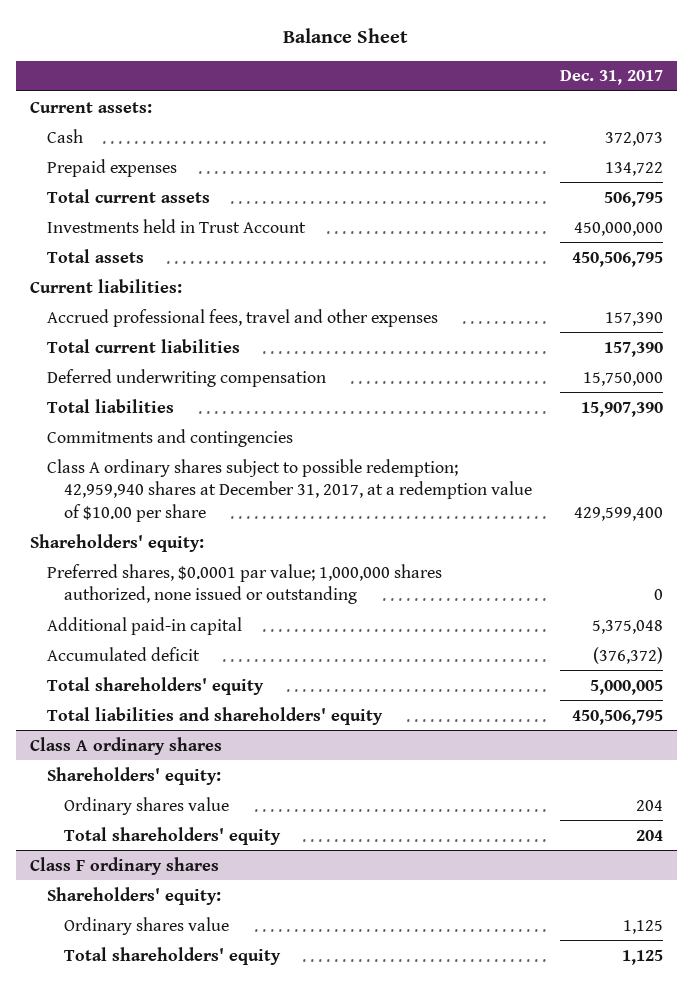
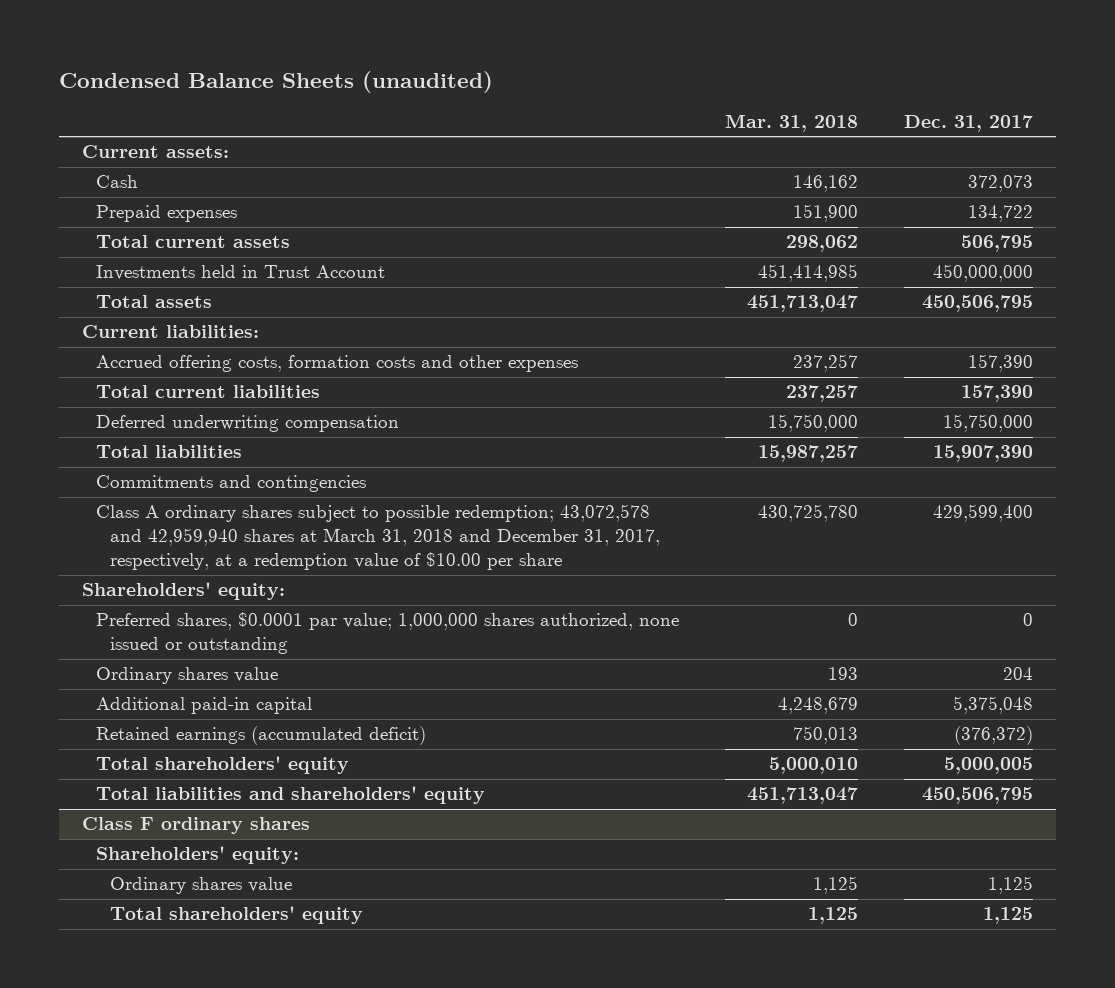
- Balance Sheet
+ Condensed Balance Sheets (unaudited)
- | Dec. 31, 2017
+ | Mar. 31, 2018 | Dec. 31, 2017
- Accrued professional fees, travel and other expenses | 157,390
+ Accrued offering costs, formation costs and other expenses | 237,257 | 157,390
- Class A ordinary shares subject to possible redemption; 42,959,940 shares at December 31, 2017, at a redemption value of $10.00 per share | 429,599,400
+ Class A ordinary shares subject to possible redemption; 43,072,578 and 42,959,940 shares at March 31, 2018 and December 31, 2017, respectively, at a redemption value of $10.00 per share | 430,725,780 | 429,599,400
+ Ordinary shares value | 193 | 204
- Accumulated deficit | (376,372)
+ Retained earnings (accumulated deficit) | 750,013 | (376,372)
- Class A ordinary shares
- Shareholders' equity:
- Ordinary shares value | 204
- Total shareholders' equity | 204

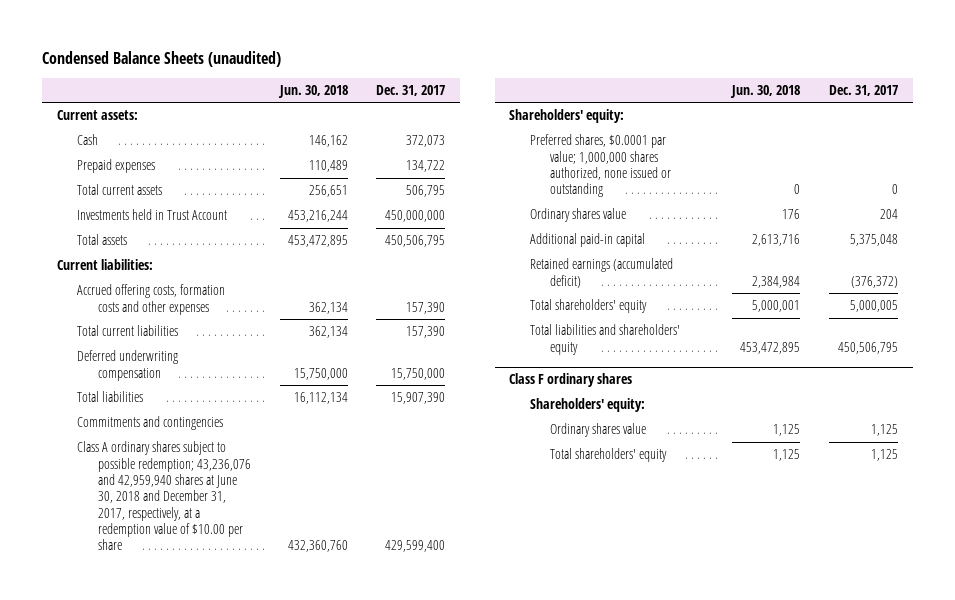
- | Mar. 31, 2018 | Dec. 31, 2017
+ | Jun. 30, 2018 | Dec. 31, 2017
- Class A ordinary shares subject to possible redemption; 43,072,578 and 42,959,940 shares at March 31, 2018 and December 31, 2017, respectively, at a redemption value of $10.00 per share | 430,725,780 | 429,599,400
+ Class A ordinary shares subject to possible redemption; 43,236,076 and 42,959,940 shares at June 30, 2018 and December 31, 2017, respectively, at a redemption value of $10.00 per share | 432,360,760 | 429,599,400

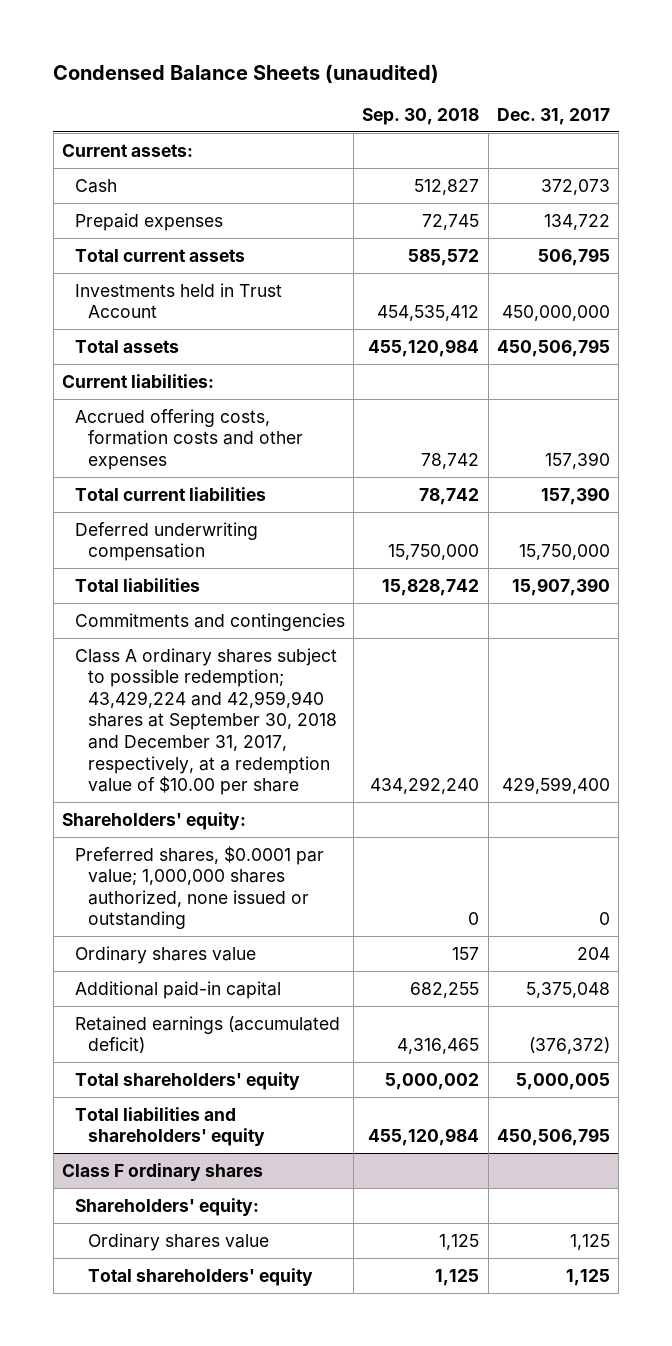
- | Jun. 30, 2018 | Dec. 31, 2017
+ | Sep. 30, 2018 | Dec. 31, 2017
- Class A ordinary shares subject to possible redemption; 43,236,076 and 42,959,940 shares at June 30, 2018 and December 31, 2017, respectively, at a redemption value of $10.00 per share | 432,360,760 | 429,599,400
+ Class A ordinary shares subject to possible redemption; 43,429,224 and 42,959,940 shares at September 30, 2018 and December 31, 2017, respectively, at a redemption value of $10.00 per share | 434,292,240 | 429,599,400

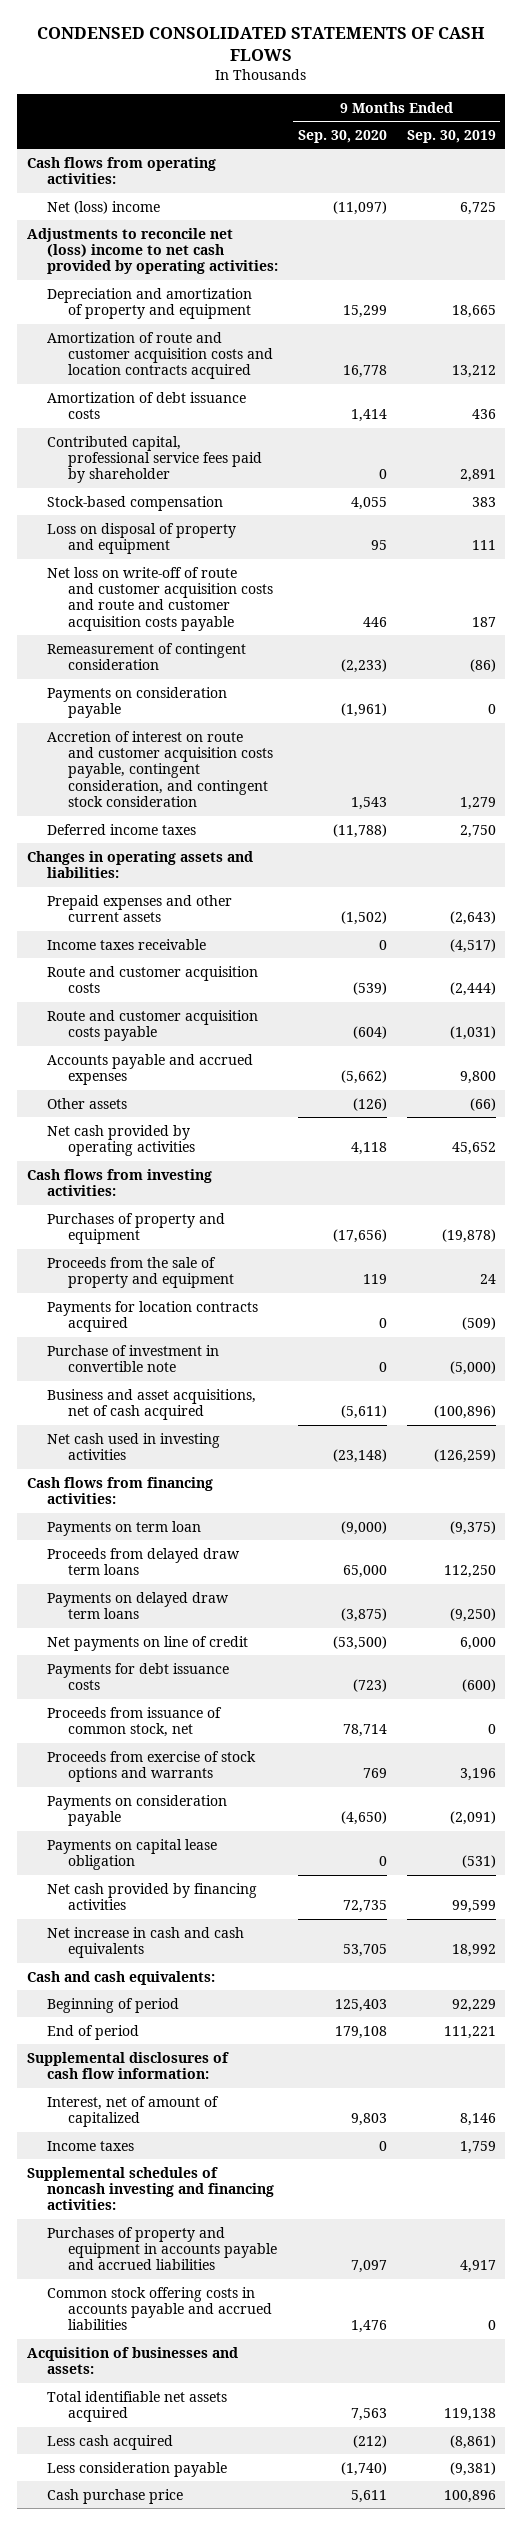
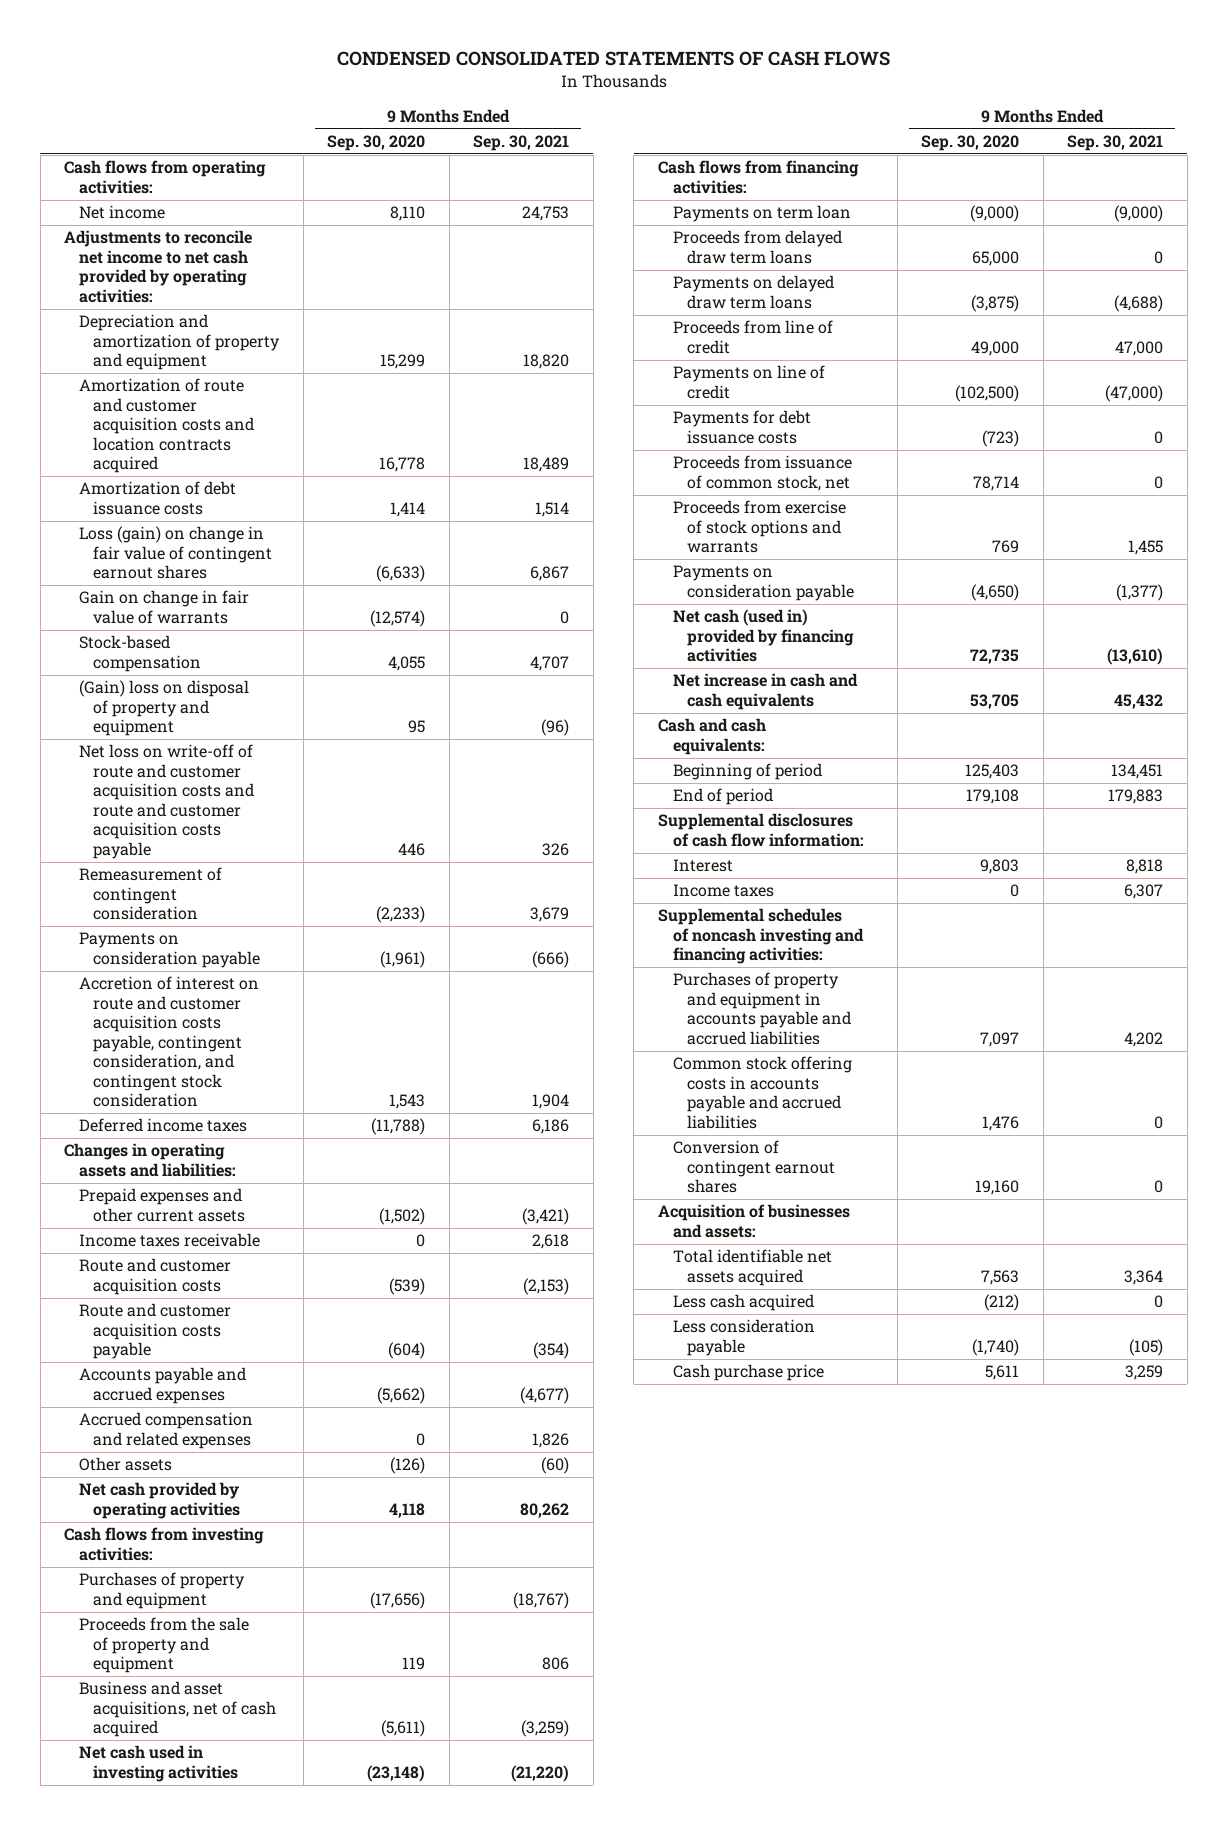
- | 9 Months Ended Sep. 30, 2020 | 9 Months Ended Sep. 30, 2019
+ | 9 Months Ended Sep. 30, 2020 | 9 Months Ended Sep. 30, 2021
- Net (loss) income | (11,097) | 6,725
- Adjustments to reconcile net (loss) income to net cash provided by operating activities:
+ Net income | 8,110 | 24,753
+ Adjustments to reconcile net income to net cash provided by operating activities:
- Contributed capital, professional service fees paid by shareholder | 0 | 2,891
+ Loss (gain) on change in fair value of contingent earnout shares | (6,633) | 6,867
+ Gain on change in fair value of warrants | (12,574) | 0
- Loss on disposal of property and equipment | 95 | 111
+ (Gain) loss on disposal of property and equipment | 95 | (96)
+ Accrued compensation and related expenses | 0 | 1,826
- Payments for location contracts acquired | 0 | (509)
- Purchase of investment in convertible note | 0 | (5,000)
- Net payments on line of credit | (53,500) | 6,000
+ Proceeds from line of credit | 49,000 | 47,000
+ Payments on line of credit | (102,500) | (47,000)
- Payments on capital lease obligation | 0 | (531)
- Net cash provided by financing activities | 72,735 | 99,599
+ Net cash (used in) provided by financing activities | 72,735 | (13,610)
- Interest, net of amount of capitalized | 9,803 | 8,146
+ Interest | 9,803 | 8,818
+ Conversion of contingent earnout shares | 19,160 | 0

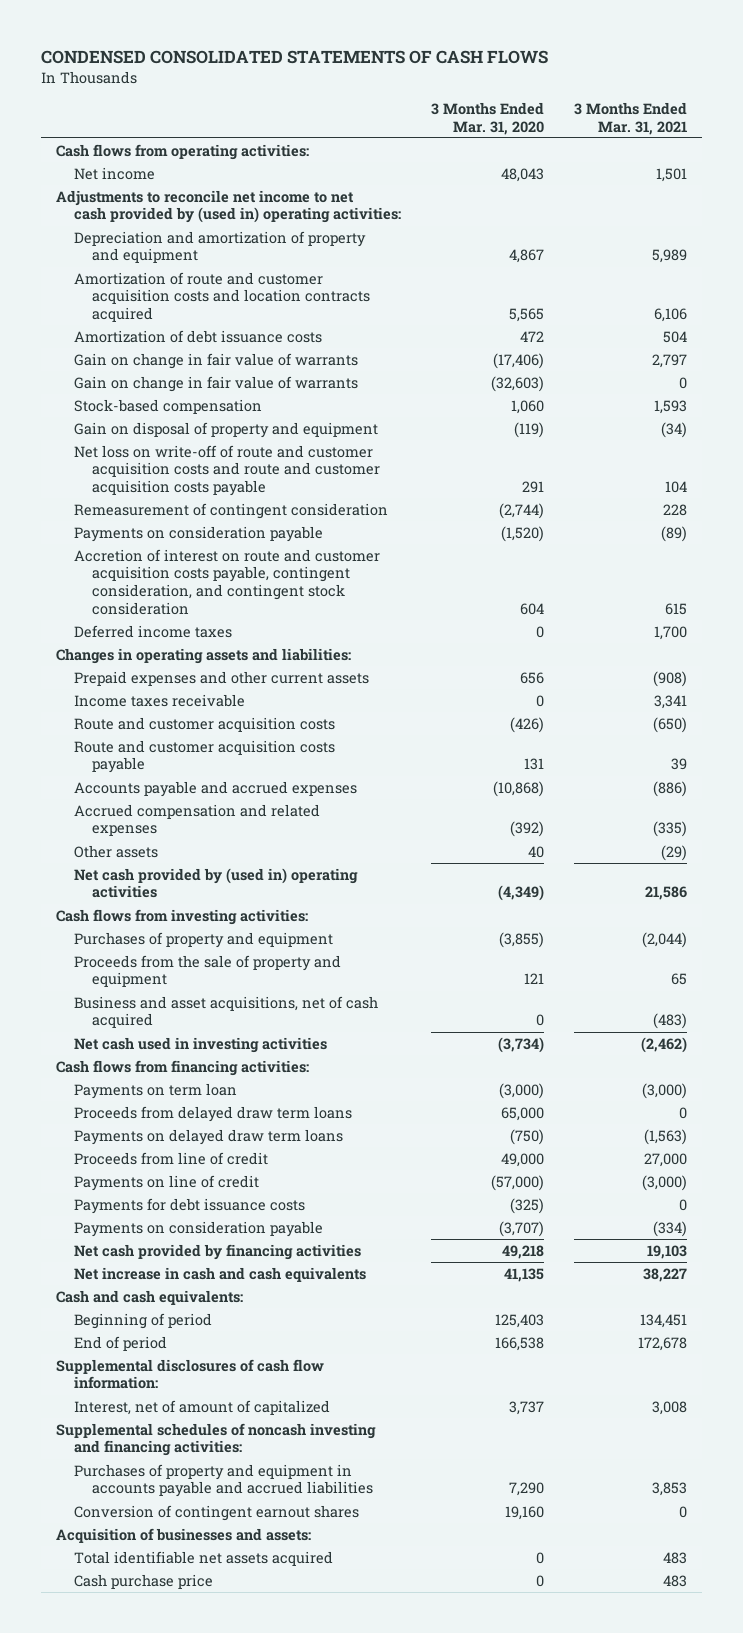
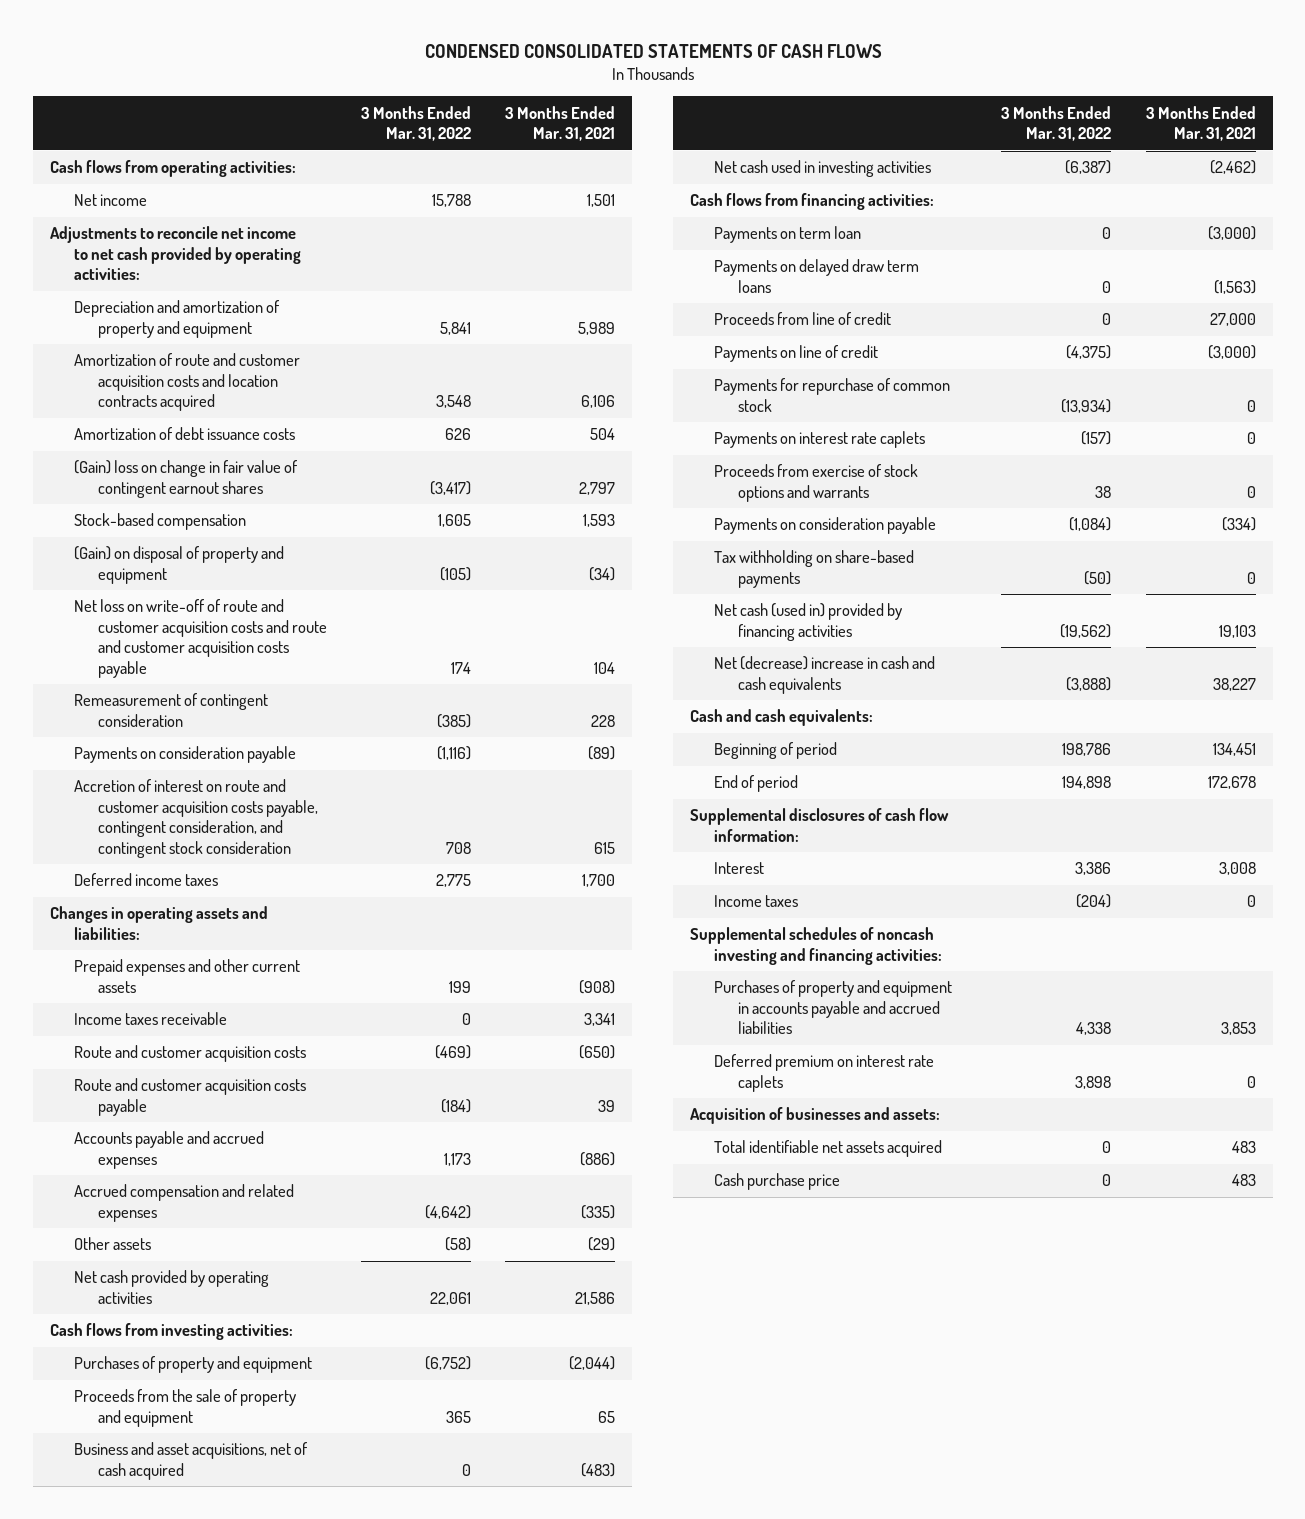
- | 3 Months Ended Mar. 31, 2020 | 3 Months Ended Mar. 31, 2021
+ | 3 Months Ended Mar. 31, 2022 | 3 Months Ended Mar. 31, 2021
- Adjustments to reconcile net income to net cash provided by (used in) operating activities:
+ Adjustments to reconcile net income to net cash provided by operating activities:
- Gain on change in fair value of warrants | (17,406) | 2,797
- Gain on change in fair value of warrants | (32,603) | 0
+ (Gain) loss on change in fair value of contingent earnout shares | (3,417) | 2,797
- Gain on disposal of property and equipment | (119) | (34)
+ (Gain) on disposal of property and equipment | (105) | (34)
- Net cash provided by (used in) operating activities | (4,349) | 21,586
+ Net cash provided by operating activities | 22,061 | 21,586
- Proceeds from delayed draw term loans | 65,000 | 0
- Payments for debt issuance costs | (325) | 0
+ Payments for repurchase of common stock | (13,934) | 0
+ Payments on interest rate caplets | (157) | 0
+ Proceeds from exercise of stock options and warrants | 38 | 0
- Net cash provided by financing activities | 49,218 | 19,103
- Net increase in cash and cash equivalents | 41,135 | 38,227
+ Tax withholding on share-based payments | (50) | 0
+ Net cash (used in) provided by financing activities | (19,562) | 19,103
+ Net (decrease) increase in cash and cash equivalents | (3,888) | 38,227
- Interest, net of amount of capitalized | 3,737 | 3,008
+ Interest | 3,386 | 3,008
+ Income taxes | (204) | 0
- Conversion of contingent earnout shares | 19,160 | 0
+ Deferred premium on interest rate caplets | 3,898 | 0

